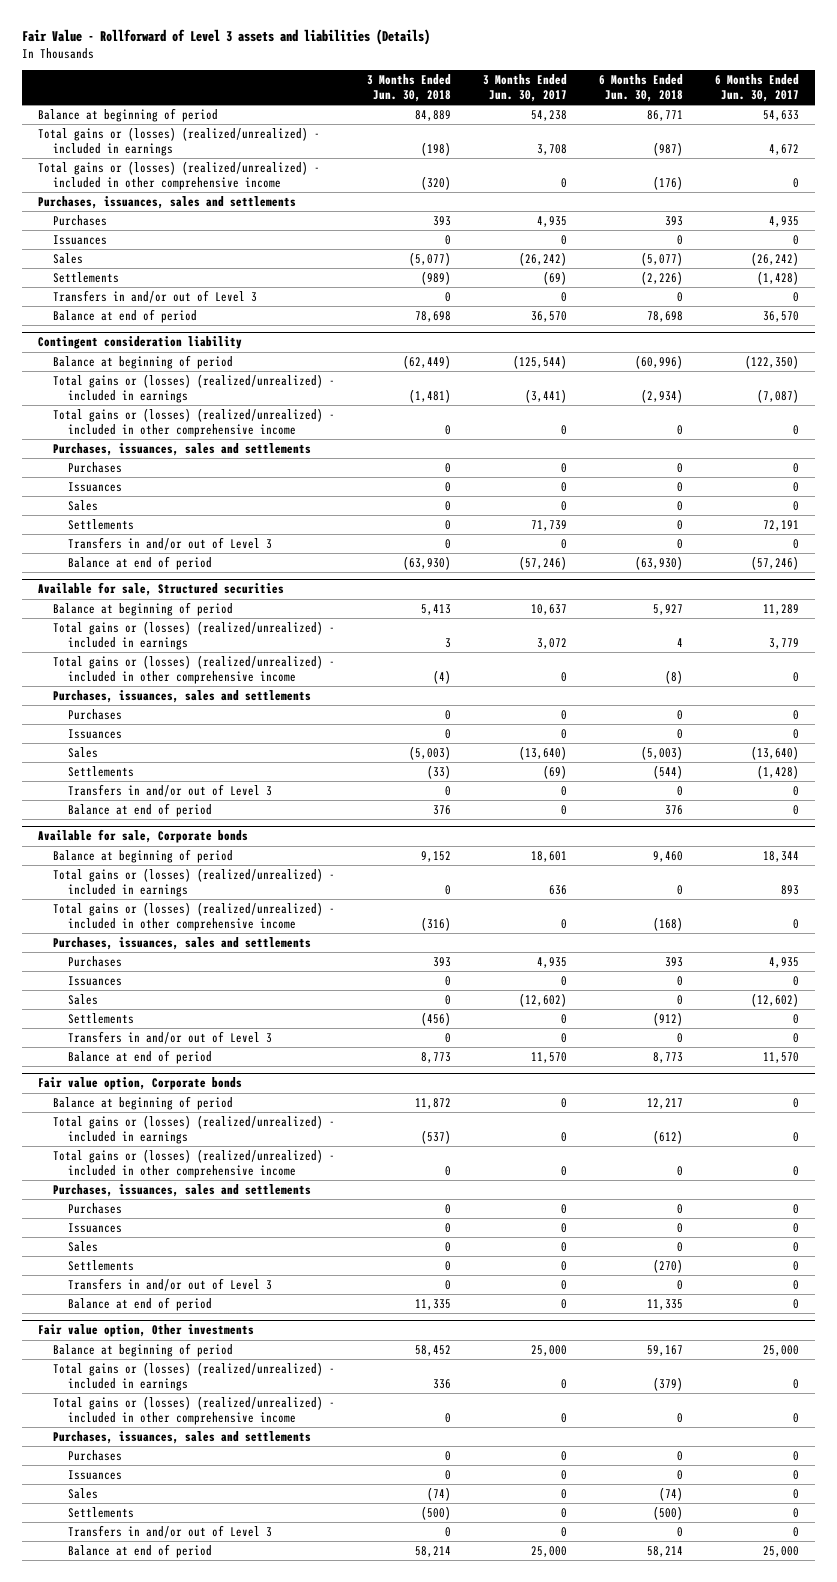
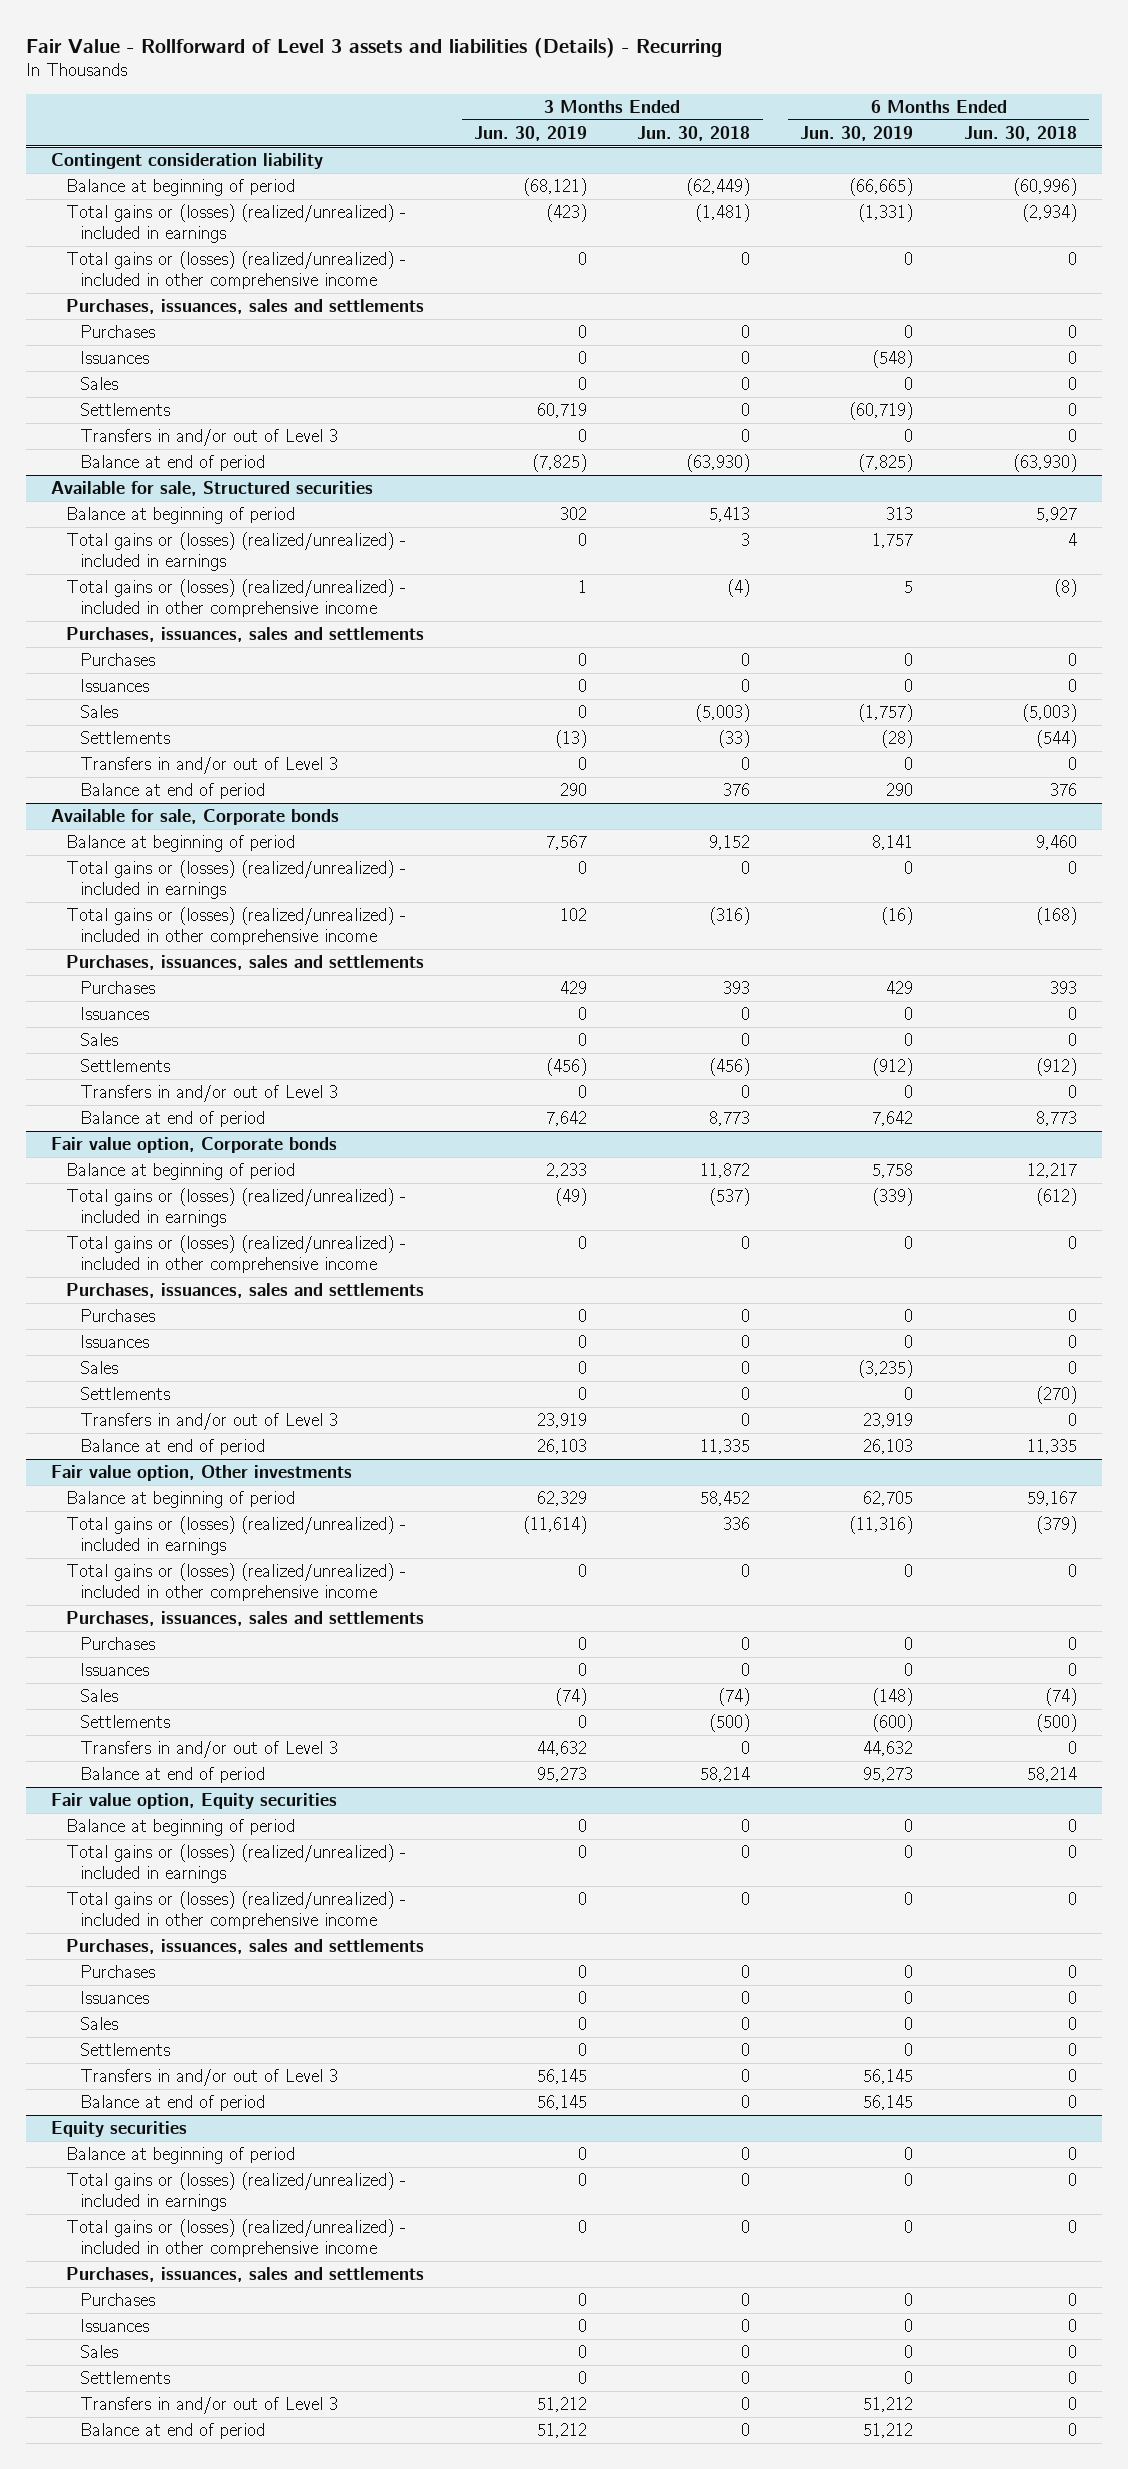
- Fair Value - Rollforward of Level 3 assets and liabilities (Details)
+ Fair Value - Rollforward of Level 3 assets and liabilities (Details) - Recurring
- | 3 Months Ended Jun. 30, 2018 | 3 Months Ended Jun. 30, 2017 | 6 Months Ended Jun. 30, 2018 | 6 Months Ended Jun. 30, 2017
+ | 3 Months Ended Jun. 30, 2019 | 3 Months Ended Jun. 30, 2018 | 6 Months Ended Jun. 30, 2019 | 6 Months Ended Jun. 30, 2018
- Balance at beginning of period | 84,889 | 54,238 | 86,771 | 54,633
- Total gains or (losses) (realized/unrealized) - included in earnings | (198) | 3,708 | (987) | 4,672
- Total gains or (losses) (realized/unrealized) - included in other comprehensive income | (320) | 0 | (176) | 0
- Purchases, issuances, sales and settlements
- Purchases | 393 | 4,935 | 393 | 4,935
- Issuances | 0 | 0 | 0 | 0
- Sales | (5,077) | (26,242) | (5,077) | (26,242)
- Settlements | (989) | (69) | (2,226) | (1,428)
- Transfers in and/or out of Level 3 | 0 | 0 | 0 | 0
- Balance at end of period | 78,698 | 36,570 | 78,698 | 36,570
+ Fair value option, Equity securities
+ Balance at beginning of period | 0 | 0 | 0 | 0
+ Total gains or (losses) (realized/unrealized) - included in earnings | 0 | 0 | 0 | 0
+ Total gains or (losses) (realized/unrealized) - included in other comprehensive income | 0 | 0 | 0 | 0
+ Purchases, issuances, sales and settlements
+ Purchases | 0 | 0 | 0 | 0
+ Issuances | 0 | 0 | 0 | 0
+ Sales | 0 | 0 | 0 | 0
+ Settlements | 0 | 0 | 0 | 0
+ Transfers in and/or out of Level 3 | 56,145 | 0 | 56,145 | 0
+ Balance at end of period | 56,145 | 0 | 56,145 | 0
+ Equity securities
+ Balance at beginning of period | 0 | 0 | 0 | 0
+ Total gains or (losses) (realized/unrealized) - included in earnings | 0 | 0 | 0 | 0
+ Total gains or (losses) (realized/unrealized) - included in other comprehensive income | 0 | 0 | 0 | 0
+ Purchases, issuances, sales and settlements
+ Purchases | 0 | 0 | 0 | 0
+ Issuances | 0 | 0 | 0 | 0
+ Sales | 0 | 0 | 0 | 0
+ Settlements | 0 | 0 | 0 | 0
+ Transfers in and/or out of Level 3 | 51,212 | 0 | 51,212 | 0
+ Balance at end of period | 51,212 | 0 | 51,212 | 0

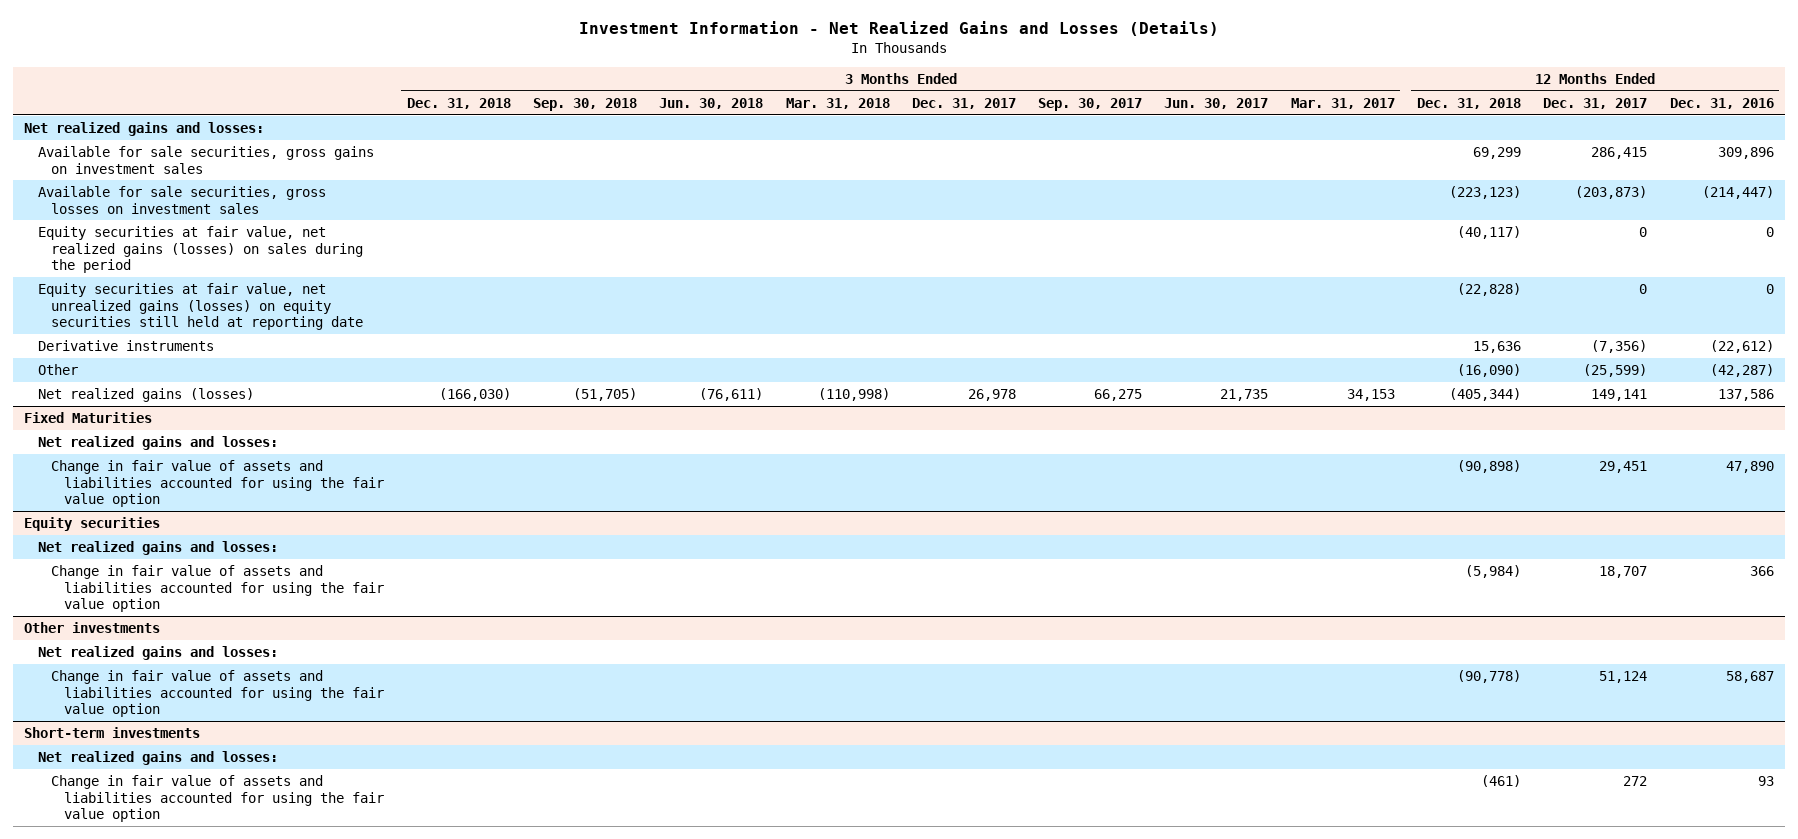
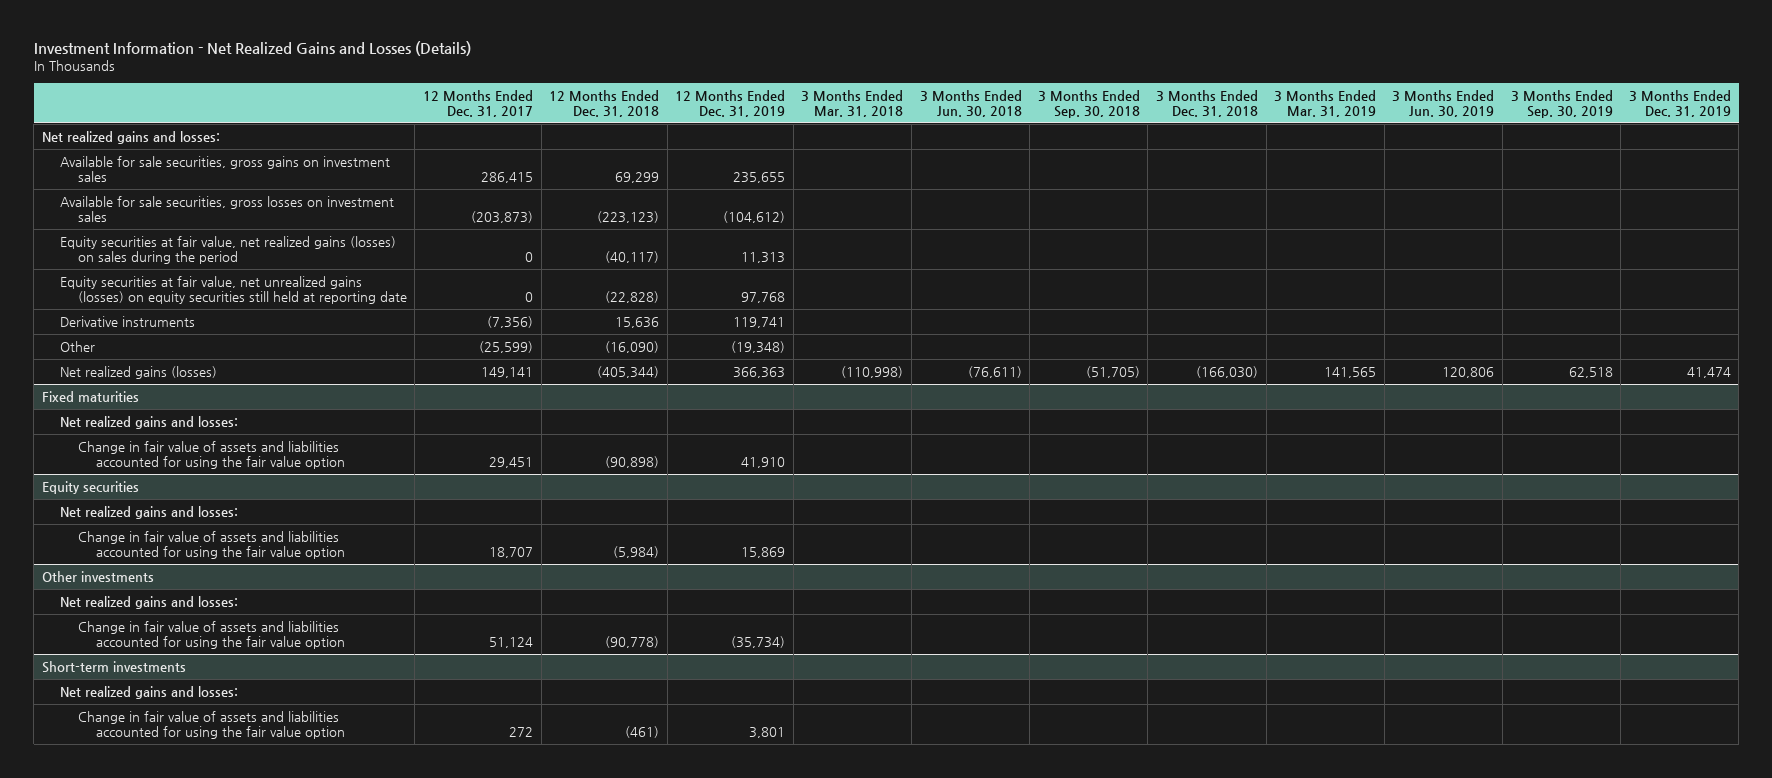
- | 3 Months Ended Dec. 31, 2018 | 3 Months Ended Sep. 30, 2018 | 3 Months Ended Jun. 30, 2018 | 3 Months Ended Mar. 31, 2018 | 3 Months Ended Dec. 31, 2017 | 3 Months Ended Sep. 30, 2017 | 3 Months Ended Jun. 30, 2017 | 3 Months Ended Mar. 31, 2017 | 12 Months Ended Dec. 31, 2018 | 12 Months Ended Dec. 31, 2017 | 12 Months Ended Dec. 31, 2016
+ | 12 Months Ended Dec. 31, 2017 | 12 Months Ended Dec. 31, 2018 | 12 Months Ended Dec. 31, 2019 | 3 Months Ended Mar. 31, 2018 | 3 Months Ended Jun. 30, 2018 | 3 Months Ended Sep. 30, 2018 | 3 Months Ended Dec. 31, 2018 | 3 Months Ended Mar. 31, 2019 | 3 Months Ended Jun. 30, 2019 | 3 Months Ended Sep. 30, 2019 | 3 Months Ended Dec. 31, 2019
- Fixed Maturities
+ Fixed maturities

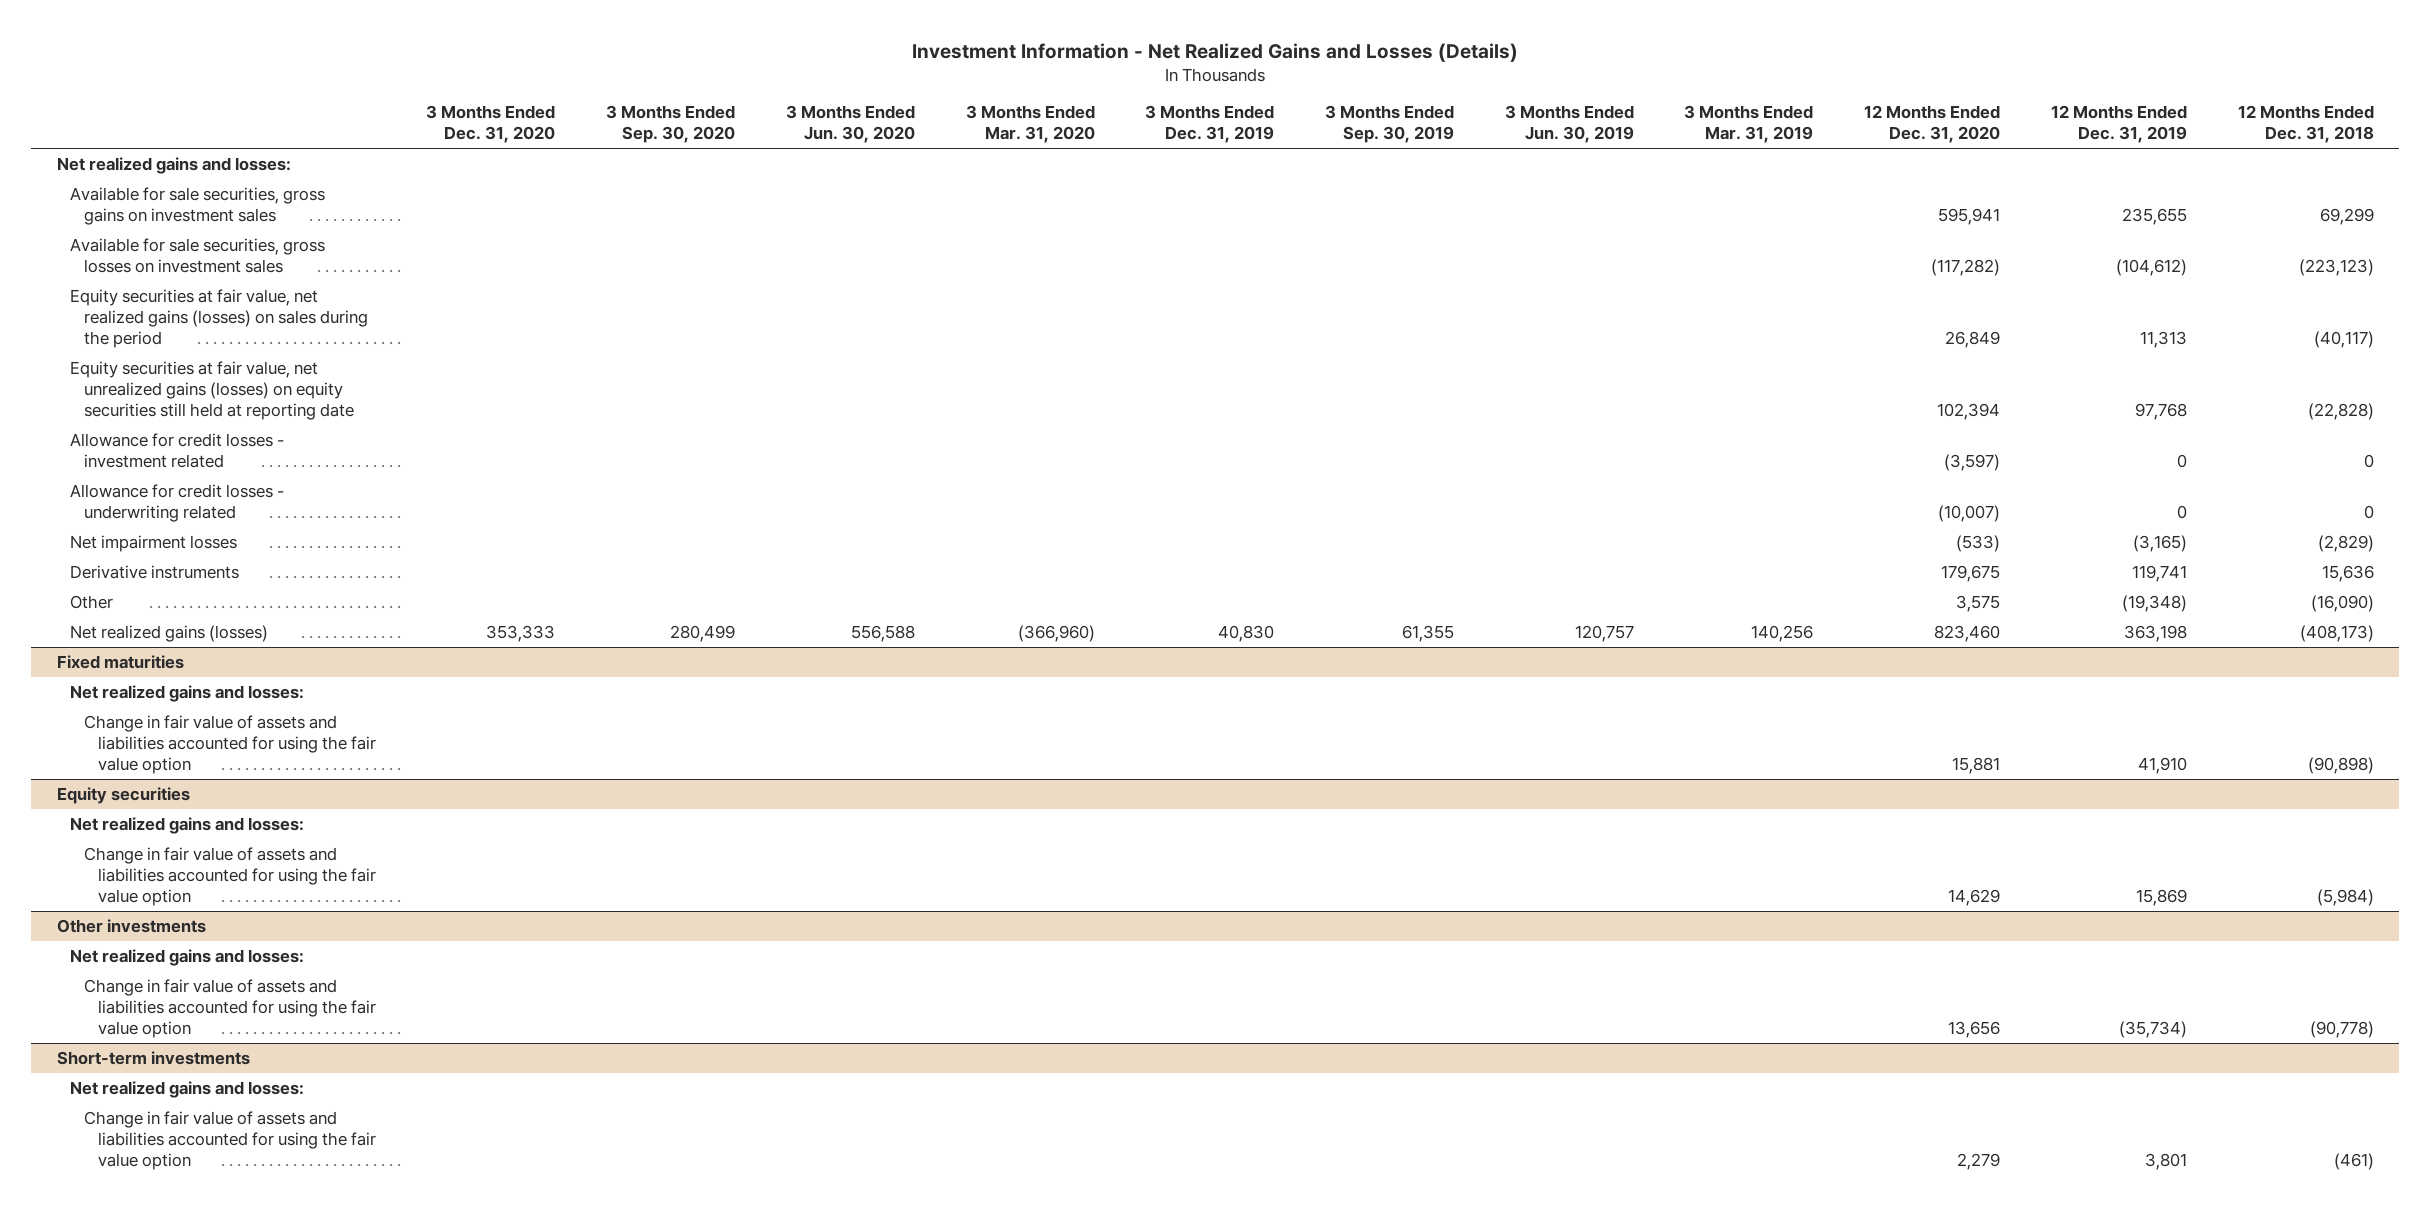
- | 12 Months Ended Dec. 31, 2017 | 12 Months Ended Dec. 31, 2018 | 12 Months Ended Dec. 31, 2019 | 3 Months Ended Mar. 31, 2018 | 3 Months Ended Jun. 30, 2018 | 3 Months Ended Sep. 30, 2018 | 3 Months Ended Dec. 31, 2018 | 3 Months Ended Mar. 31, 2019 | 3 Months Ended Jun. 30, 2019 | 3 Months Ended Sep. 30, 2019 | 3 Months Ended Dec. 31, 2019
+ | 3 Months Ended Dec. 31, 2020 | 3 Months Ended Sep. 30, 2020 | 3 Months Ended Jun. 30, 2020 | 3 Months Ended Mar. 31, 2020 | 3 Months Ended Dec. 31, 2019 | 3 Months Ended Sep. 30, 2019 | 3 Months Ended Jun. 30, 2019 | 3 Months Ended Mar. 31, 2019 | 12 Months Ended Dec. 31, 2020 | 12 Months Ended Dec. 31, 2019 | 12 Months Ended Dec. 31, 2018
+ Allowance for credit losses - investment related | | | | | | | | | (3,597) | 0 | 0
+ Allowance for credit losses - underwriting related | | | | | | | | | (10,007) | 0 | 0
+ Net impairment losses | | | | | | | | | (533) | (3,165) | (2,829)
- Net realized gains (losses) | 149,141 | (405,344) | 366,363 | (110,998) | (76,611) | (51,705) | (166,030) | 141,565 | 120,806 | 62,518 | 41,474
+ Net realized gains (losses) | 353,333 | 280,499 | 556,588 | (366,960) | 40,830 | 61,355 | 120,757 | 140,256 | 823,460 | 363,198 | (408,173)

